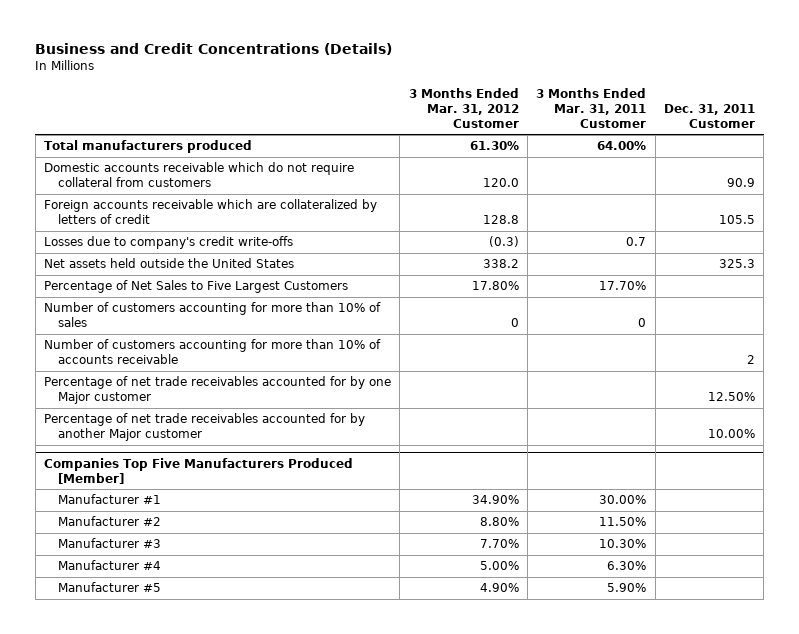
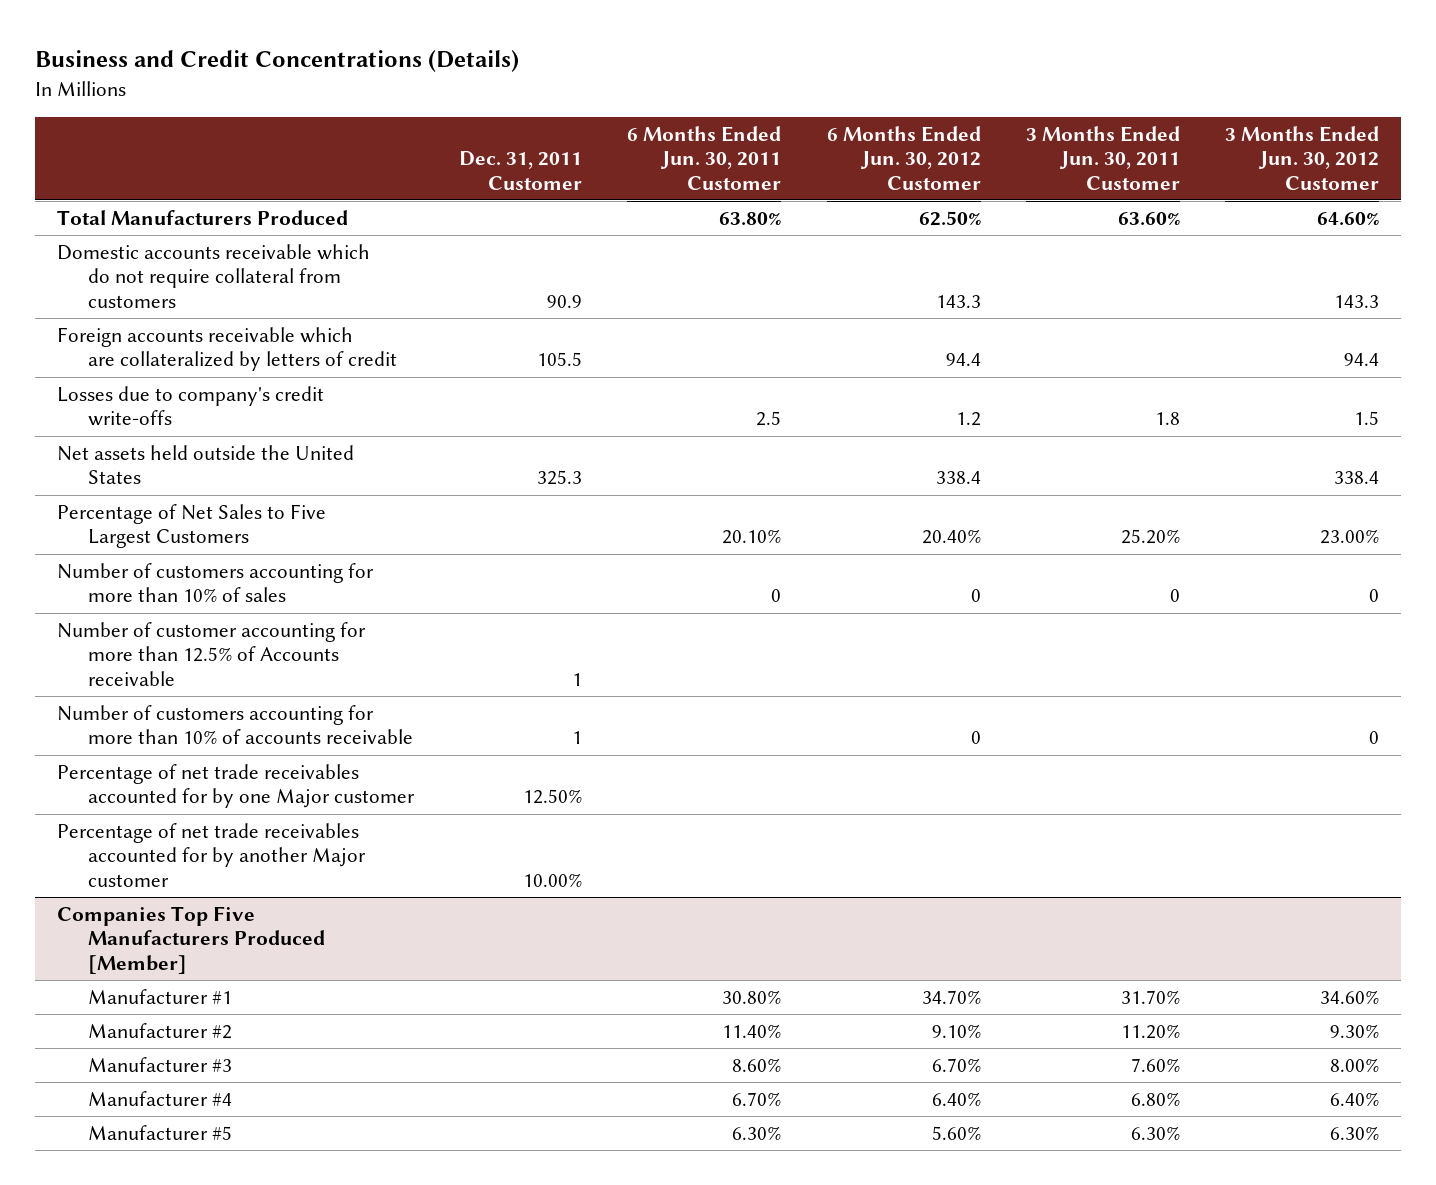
- | 3 Months Ended Mar. 31, 2012 Customer | 3 Months Ended Mar. 31, 2011 Customer | Dec. 31, 2011 Customer
+ | Dec. 31, 2011 Customer | 6 Months Ended Jun. 30, 2011 Customer | 6 Months Ended Jun. 30, 2012 Customer | 3 Months Ended Jun. 30, 2011 Customer | 3 Months Ended Jun. 30, 2012 Customer
- Total manufacturers produced | 61.30% | 64.00% |
+ Total Manufacturers Produced | | 63.80% | 62.50% | 63.60% | 64.60%
- Number of customers accounting for more than 10% of accounts receivable | | | 2
+ Number of customer accounting for more than 12.5% of Accounts receivable | 1 | | | |
+ Number of customers accounting for more than 10% of accounts receivable | 1 | | 0 | | 0

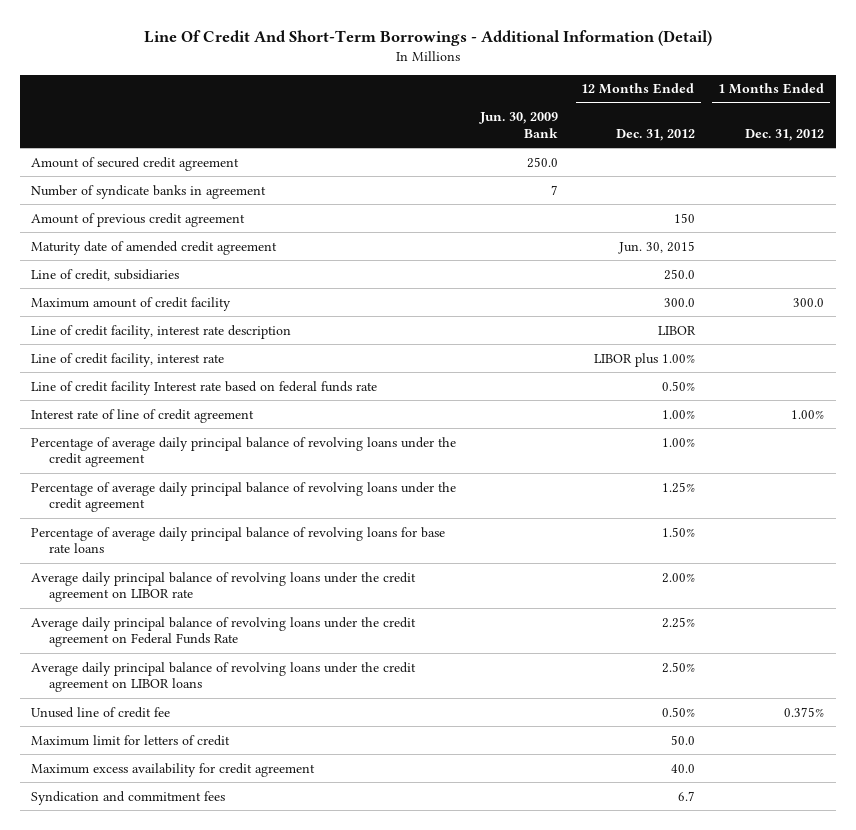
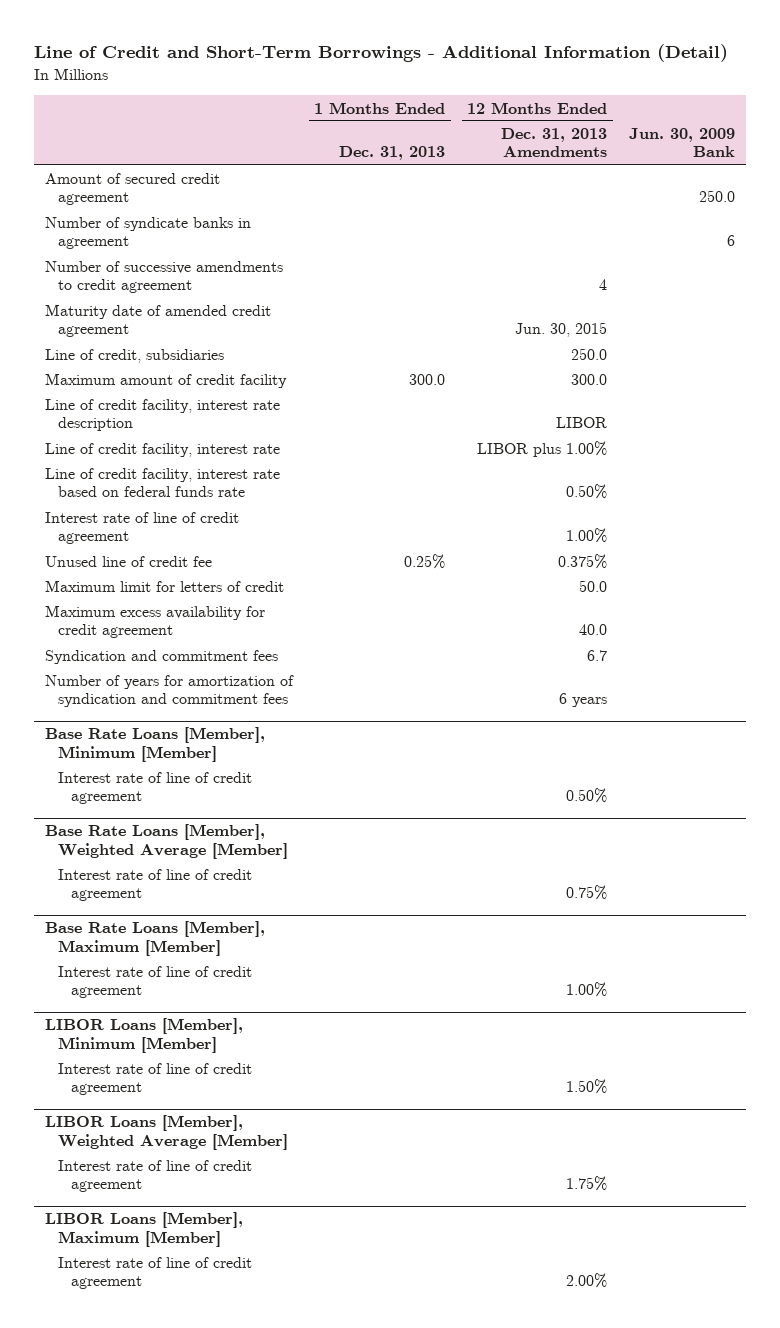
- Line Of Credit And Short-Term Borrowings - Additional Information (Detail)
+ Line of Credit and Short-Term Borrowings - Additional Information (Detail)
- | Jun. 30, 2009 Bank | 12 Months Ended Dec. 31, 2012 | 1 Months Ended Dec. 31, 2012
+ | 1 Months Ended Dec. 31, 2013 | 12 Months Ended Dec. 31, 2013 Amendments | Jun. 30, 2009 Bank
- Number of syndicate banks in agreement | 7 | |
- Amount of previous credit agreement | | 150 |
+ Number of syndicate banks in agreement | | | 6
+ Number of successive amendments to credit agreement | | 4 |
- Line of credit facility Interest rate based on federal funds rate | | 0.50% |
+ Line of credit facility, interest rate based on federal funds rate | | 0.50% |
- Percentage of average daily principal balance of revolving loans under the credit agreement | | 1.00% |
- Percentage of average daily principal balance of revolving loans under the credit agreement | | 1.25% |
- Percentage of average daily principal balance of revolving loans for base rate loans | | 1.50% |
- Average daily principal balance of revolving loans under the credit agreement on LIBOR rate | | 2.00% |
- Average daily principal balance of revolving loans under the credit agreement on Federal Funds Rate | | 2.25% |
- Average daily principal balance of revolving loans under the credit agreement on LIBOR loans | | 2.50% |
+ Number of years for amortization of syndication and commitment fees | | 6 years |
+ Base Rate Loans [Member], Minimum [Member]
+ Interest rate of line of credit agreement | | 0.50% |
+ Base Rate Loans [Member], Weighted Average [Member]
+ Interest rate of line of credit agreement | | 0.75% |
+ Base Rate Loans [Member], Maximum [Member]
+ Interest rate of line of credit agreement | | 1.00% |
+ LIBOR Loans [Member], Minimum [Member]
+ Interest rate of line of credit agreement | | 1.50% |
+ LIBOR Loans [Member], Weighted Average [Member]
+ Interest rate of line of credit agreement | | 1.75% |
+ LIBOR Loans [Member], Maximum [Member]
+ Interest rate of line of credit agreement | | 2.00% |

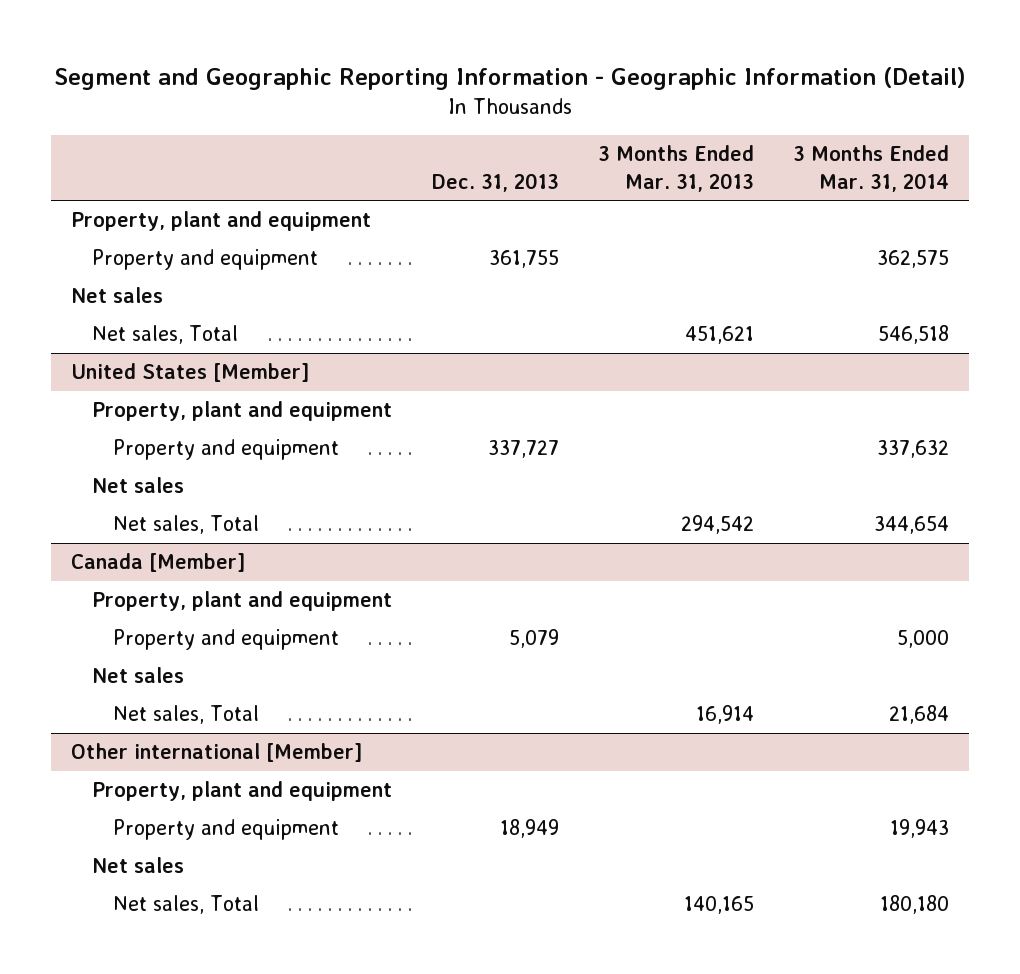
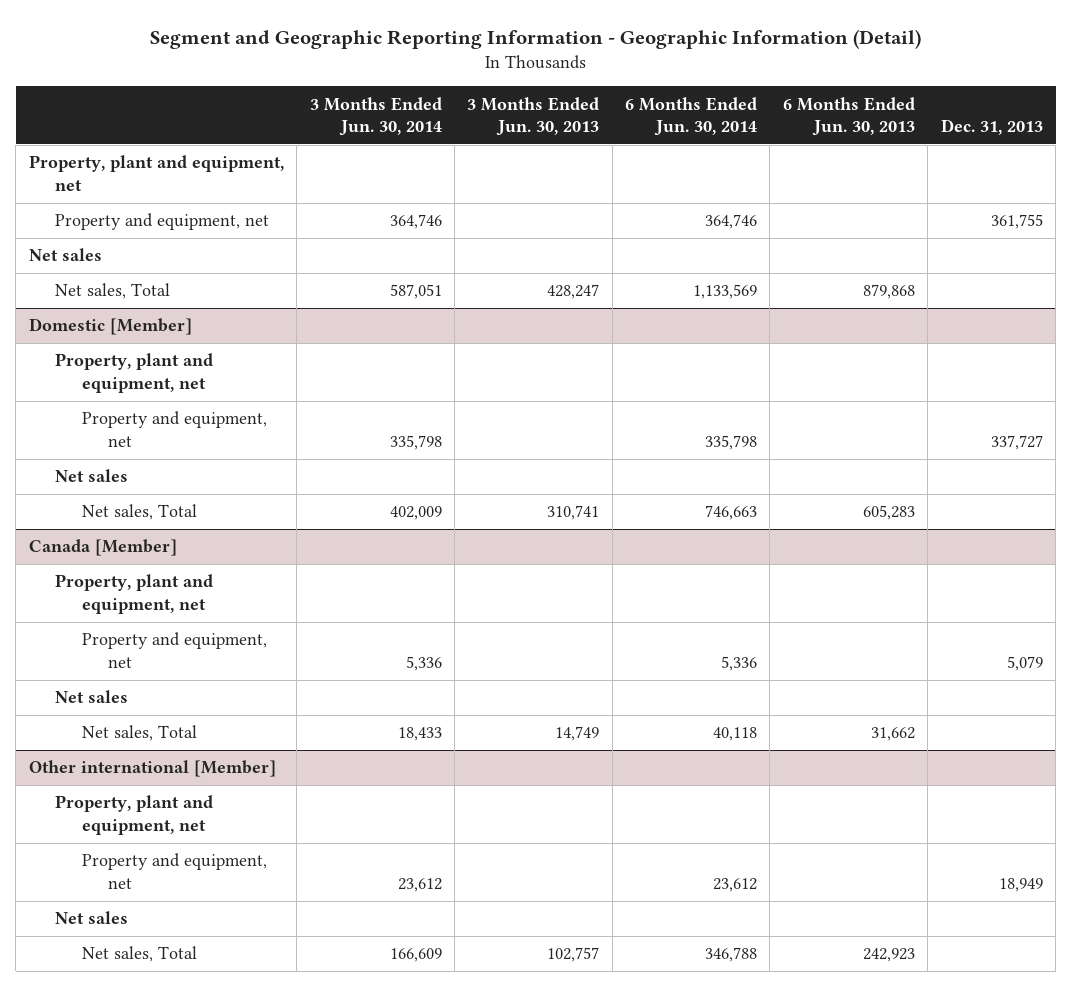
- | Dec. 31, 2013 | 3 Months Ended Mar. 31, 2013 | 3 Months Ended Mar. 31, 2014
+ | 3 Months Ended Jun. 30, 2014 | 3 Months Ended Jun. 30, 2013 | 6 Months Ended Jun. 30, 2014 | 6 Months Ended Jun. 30, 2013 | Dec. 31, 2013
- Property, plant and equipment
- Property and equipment | 361,755 | | 362,575
+ Property, plant and equipment, net
+ Property and equipment, net | 364,746 | | 364,746 | | 361,755
- United States [Member]
- Property, plant and equipment
- Property and equipment | 337,727 | | 337,632
- Net sales
- Net sales, Total | | 294,542 | 344,654
+ Domestic [Member]
+ Property, plant and equipment, net
+ Property and equipment, net | 335,798 | | 335,798 | | 337,727
+ Net sales
+ Net sales, Total | 402,009 | 310,741 | 746,663 | 605,283 |
@ Canada [Member]
- Property, plant and equipment
- Property and equipment | 5,079 | | 5,000
+ Property, plant and equipment, net
+ Property and equipment, net | 5,336 | | 5,336 | | 5,079
@ Other international [Member]
- Property, plant and equipment
- Property and equipment | 18,949 | | 19,943
+ Property, plant and equipment, net
+ Property and equipment, net | 23,612 | | 23,612 | | 18,949

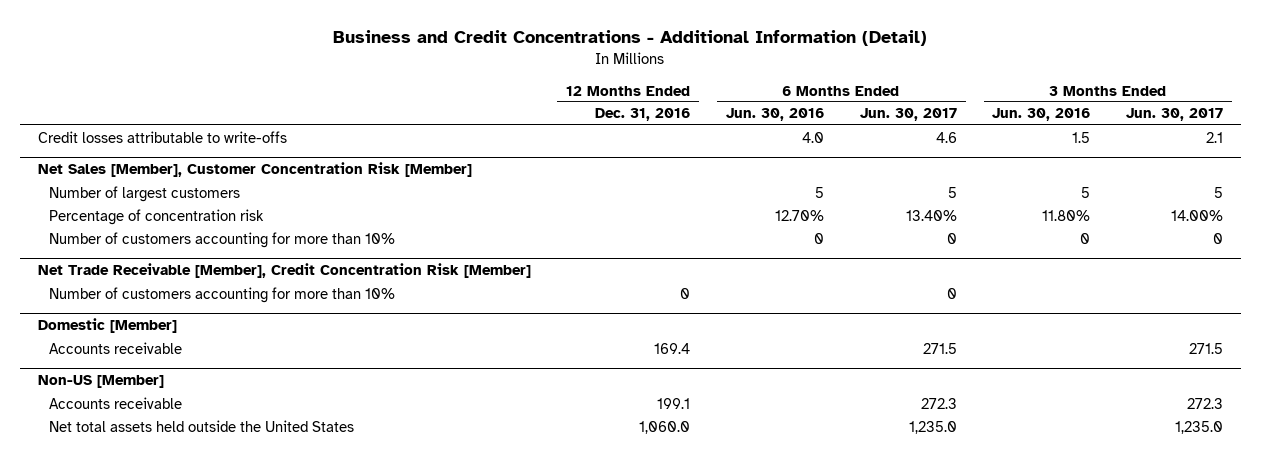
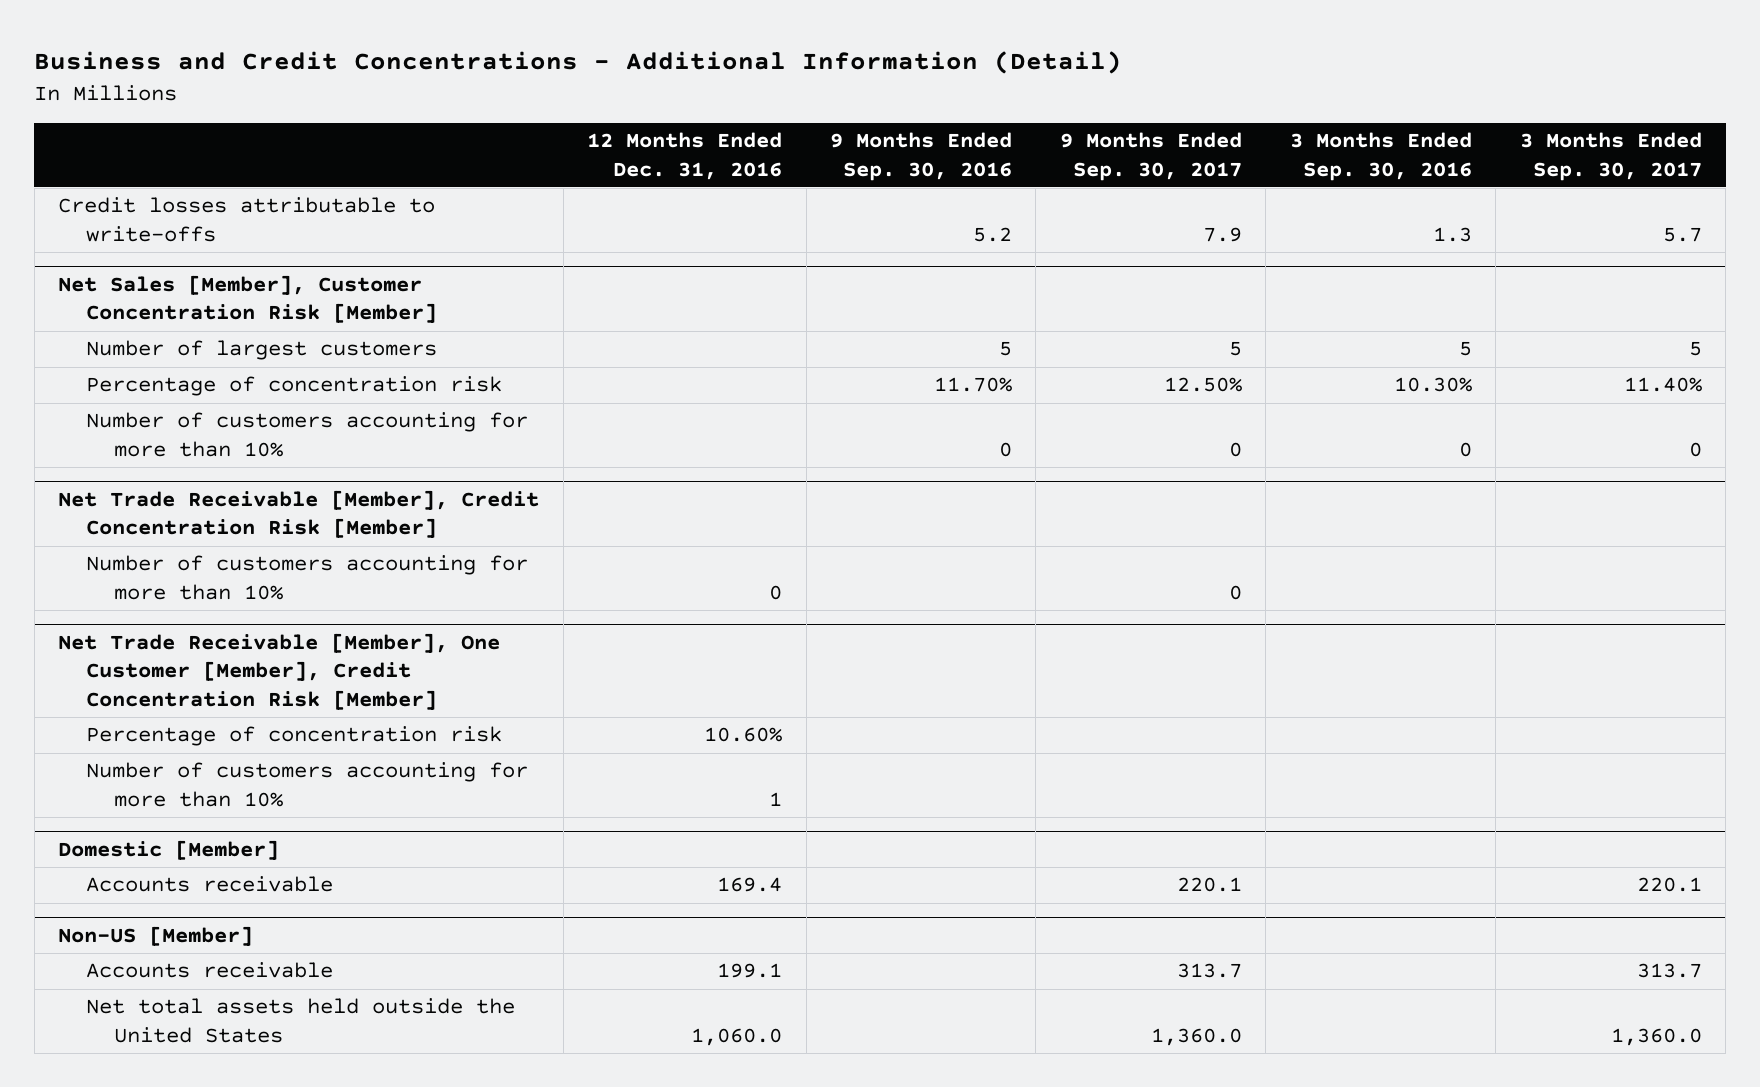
- | 12 Months Ended Dec. 31, 2016 | 6 Months Ended Jun. 30, 2016 | 6 Months Ended Jun. 30, 2017 | 3 Months Ended Jun. 30, 2016 | 3 Months Ended Jun. 30, 2017
+ | 12 Months Ended Dec. 31, 2016 | 9 Months Ended Sep. 30, 2016 | 9 Months Ended Sep. 30, 2017 | 3 Months Ended Sep. 30, 2016 | 3 Months Ended Sep. 30, 2017
+ Net Trade Receivable [Member], One Customer [Member], Credit Concentration Risk [Member]
+ Percentage of concentration risk | 10.60% | | | |
+ Number of customers accounting for more than 10% | 1 | | | |

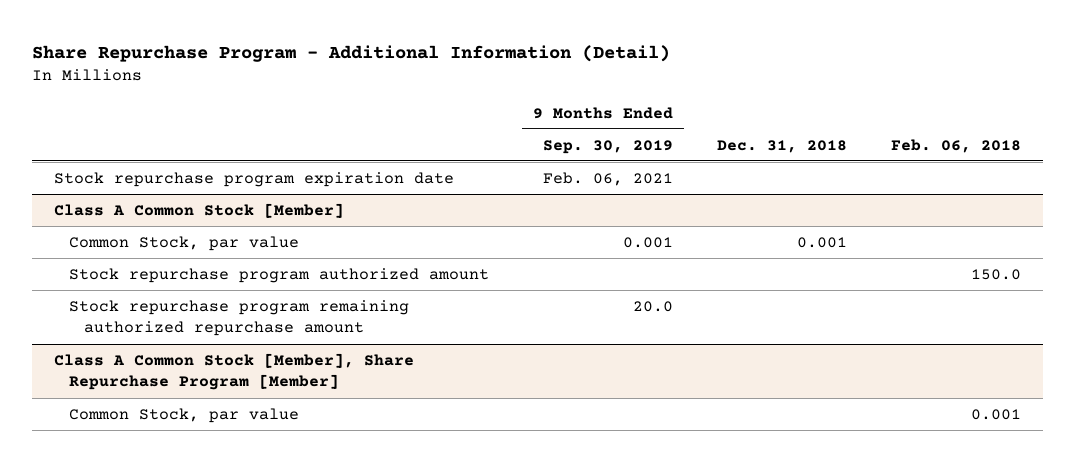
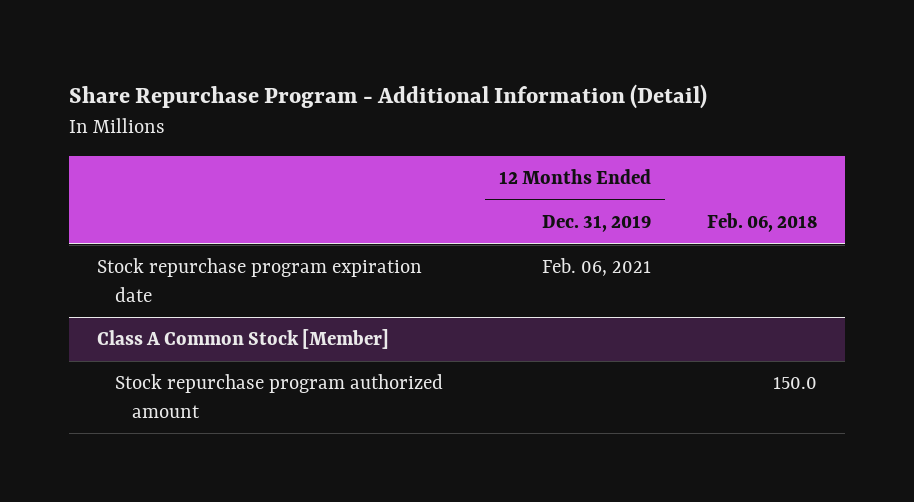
- | 9 Months Ended Sep. 30, 2019 | Dec. 31, 2018 | Feb. 06, 2018
+ | 12 Months Ended Dec. 31, 2019 | Feb. 06, 2018
@ Class A Common Stock [Member]
- Common Stock, par value | 0.001 | 0.001 |
- Stock repurchase program remaining authorized repurchase amount | 20.0 | |
- Class A Common Stock [Member], Share Repurchase Program [Member]
- Common Stock, par value | | | 0.001

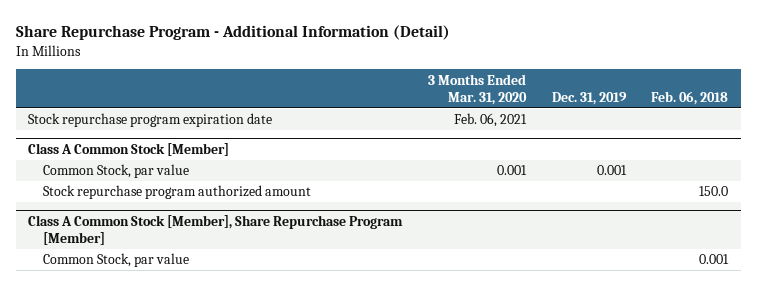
- | 12 Months Ended Dec. 31, 2019 | Feb. 06, 2018
+ | 3 Months Ended Mar. 31, 2020 | Dec. 31, 2019 | Feb. 06, 2018
@ Class A Common Stock [Member]
+ Common Stock, par value | 0.001 | 0.001 |
+ Class A Common Stock [Member], Share Repurchase Program [Member]
+ Common Stock, par value | | | 0.001

